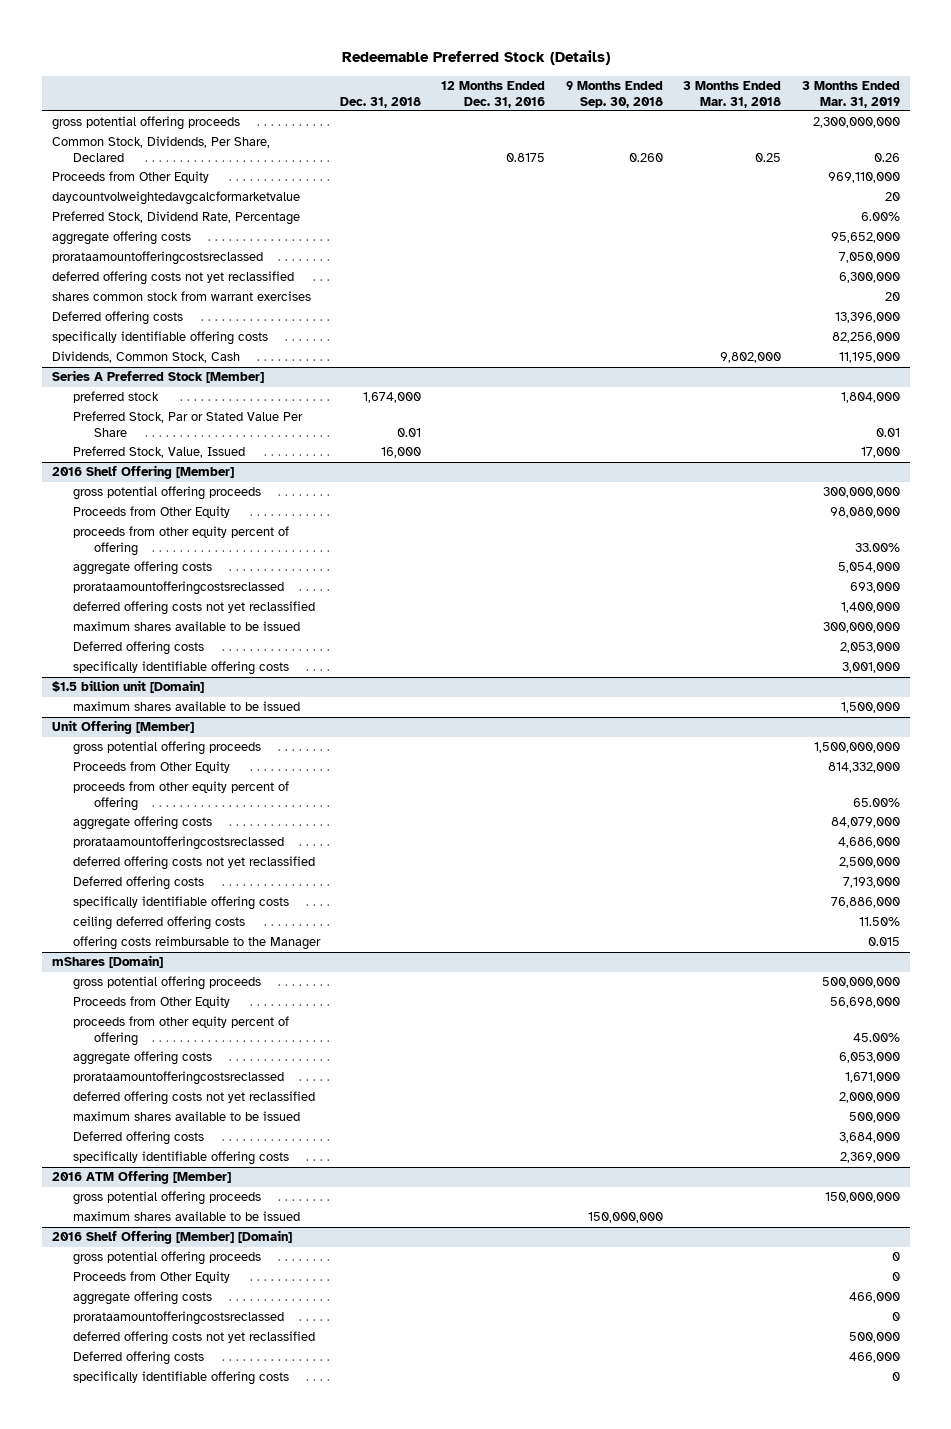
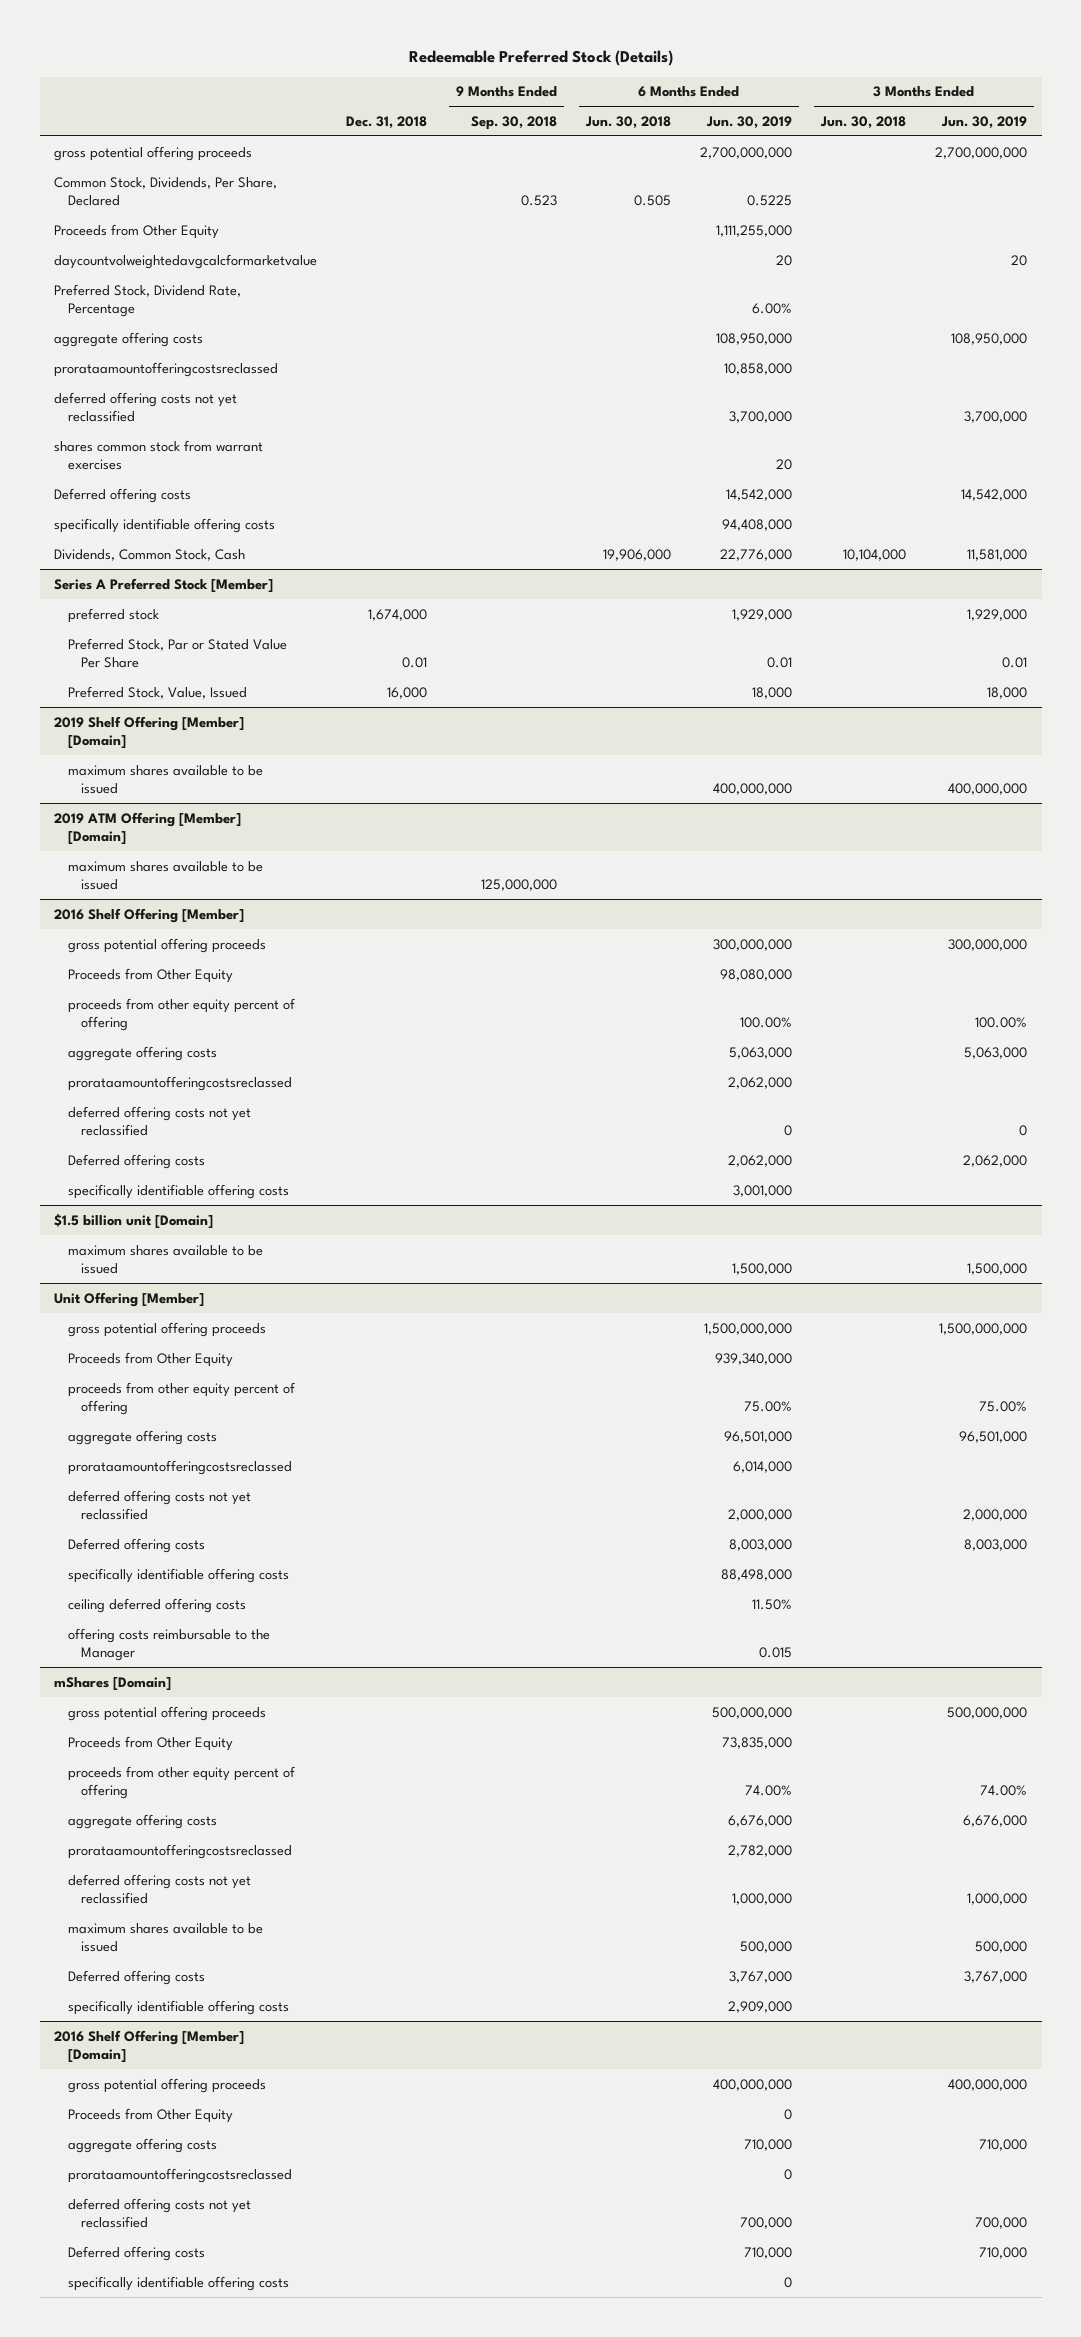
- | Dec. 31, 2018 | 12 Months Ended Dec. 31, 2016 | 9 Months Ended Sep. 30, 2018 | 3 Months Ended Mar. 31, 2018 | 3 Months Ended Mar. 31, 2019
+ | Dec. 31, 2018 | 9 Months Ended Sep. 30, 2018 | 6 Months Ended Jun. 30, 2018 | 6 Months Ended Jun. 30, 2019 | 3 Months Ended Jun. 30, 2018 | 3 Months Ended Jun. 30, 2019
- Common Stock, Dividends, Per Share, Declared | | 0.8175 | 0.260 | 0.25 | 0.26
+ Common Stock, Dividends, Per Share, Declared | | 0.523 | 0.505 | 0.5225 | |
+ 2019 Shelf Offering [Member] [Domain]
+ maximum shares available to be issued | | | | 400,000,000 | | 400,000,000
+ 2019 ATM Offering [Member] [Domain]
+ maximum shares available to be issued | | 125,000,000 | | | |
@ 2016 Shelf Offering [Member]
- maximum shares available to be issued | | | | | 300,000,000
- 2016 ATM Offering [Member]
- gross potential offering proceeds | | | | | 150,000,000
- maximum shares available to be issued | | | 150,000,000 | |

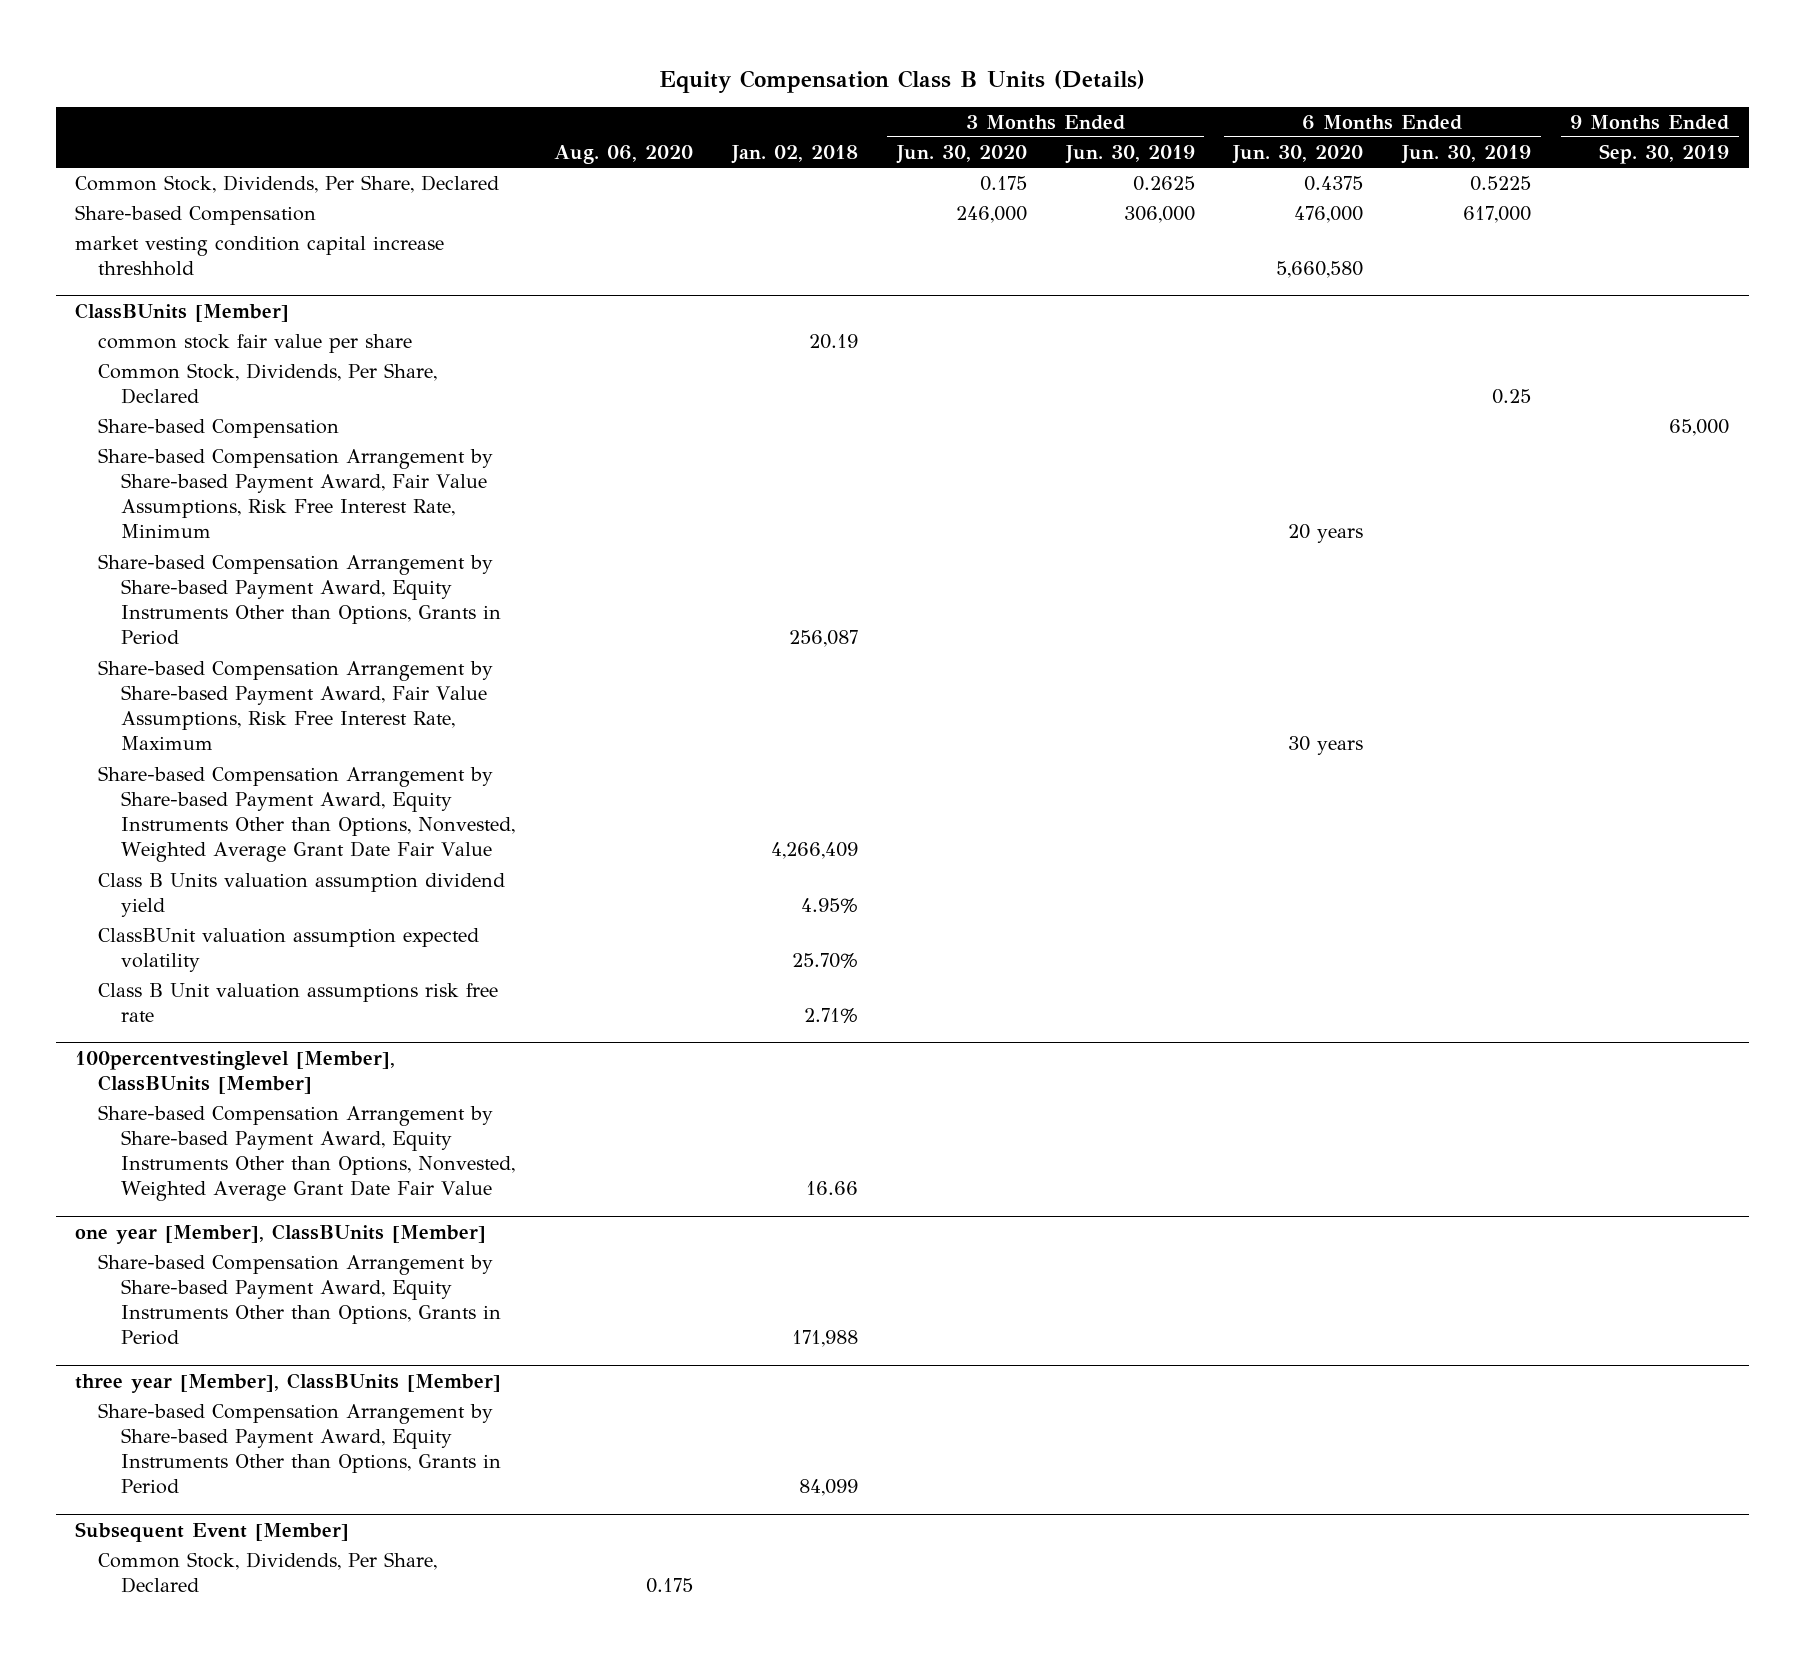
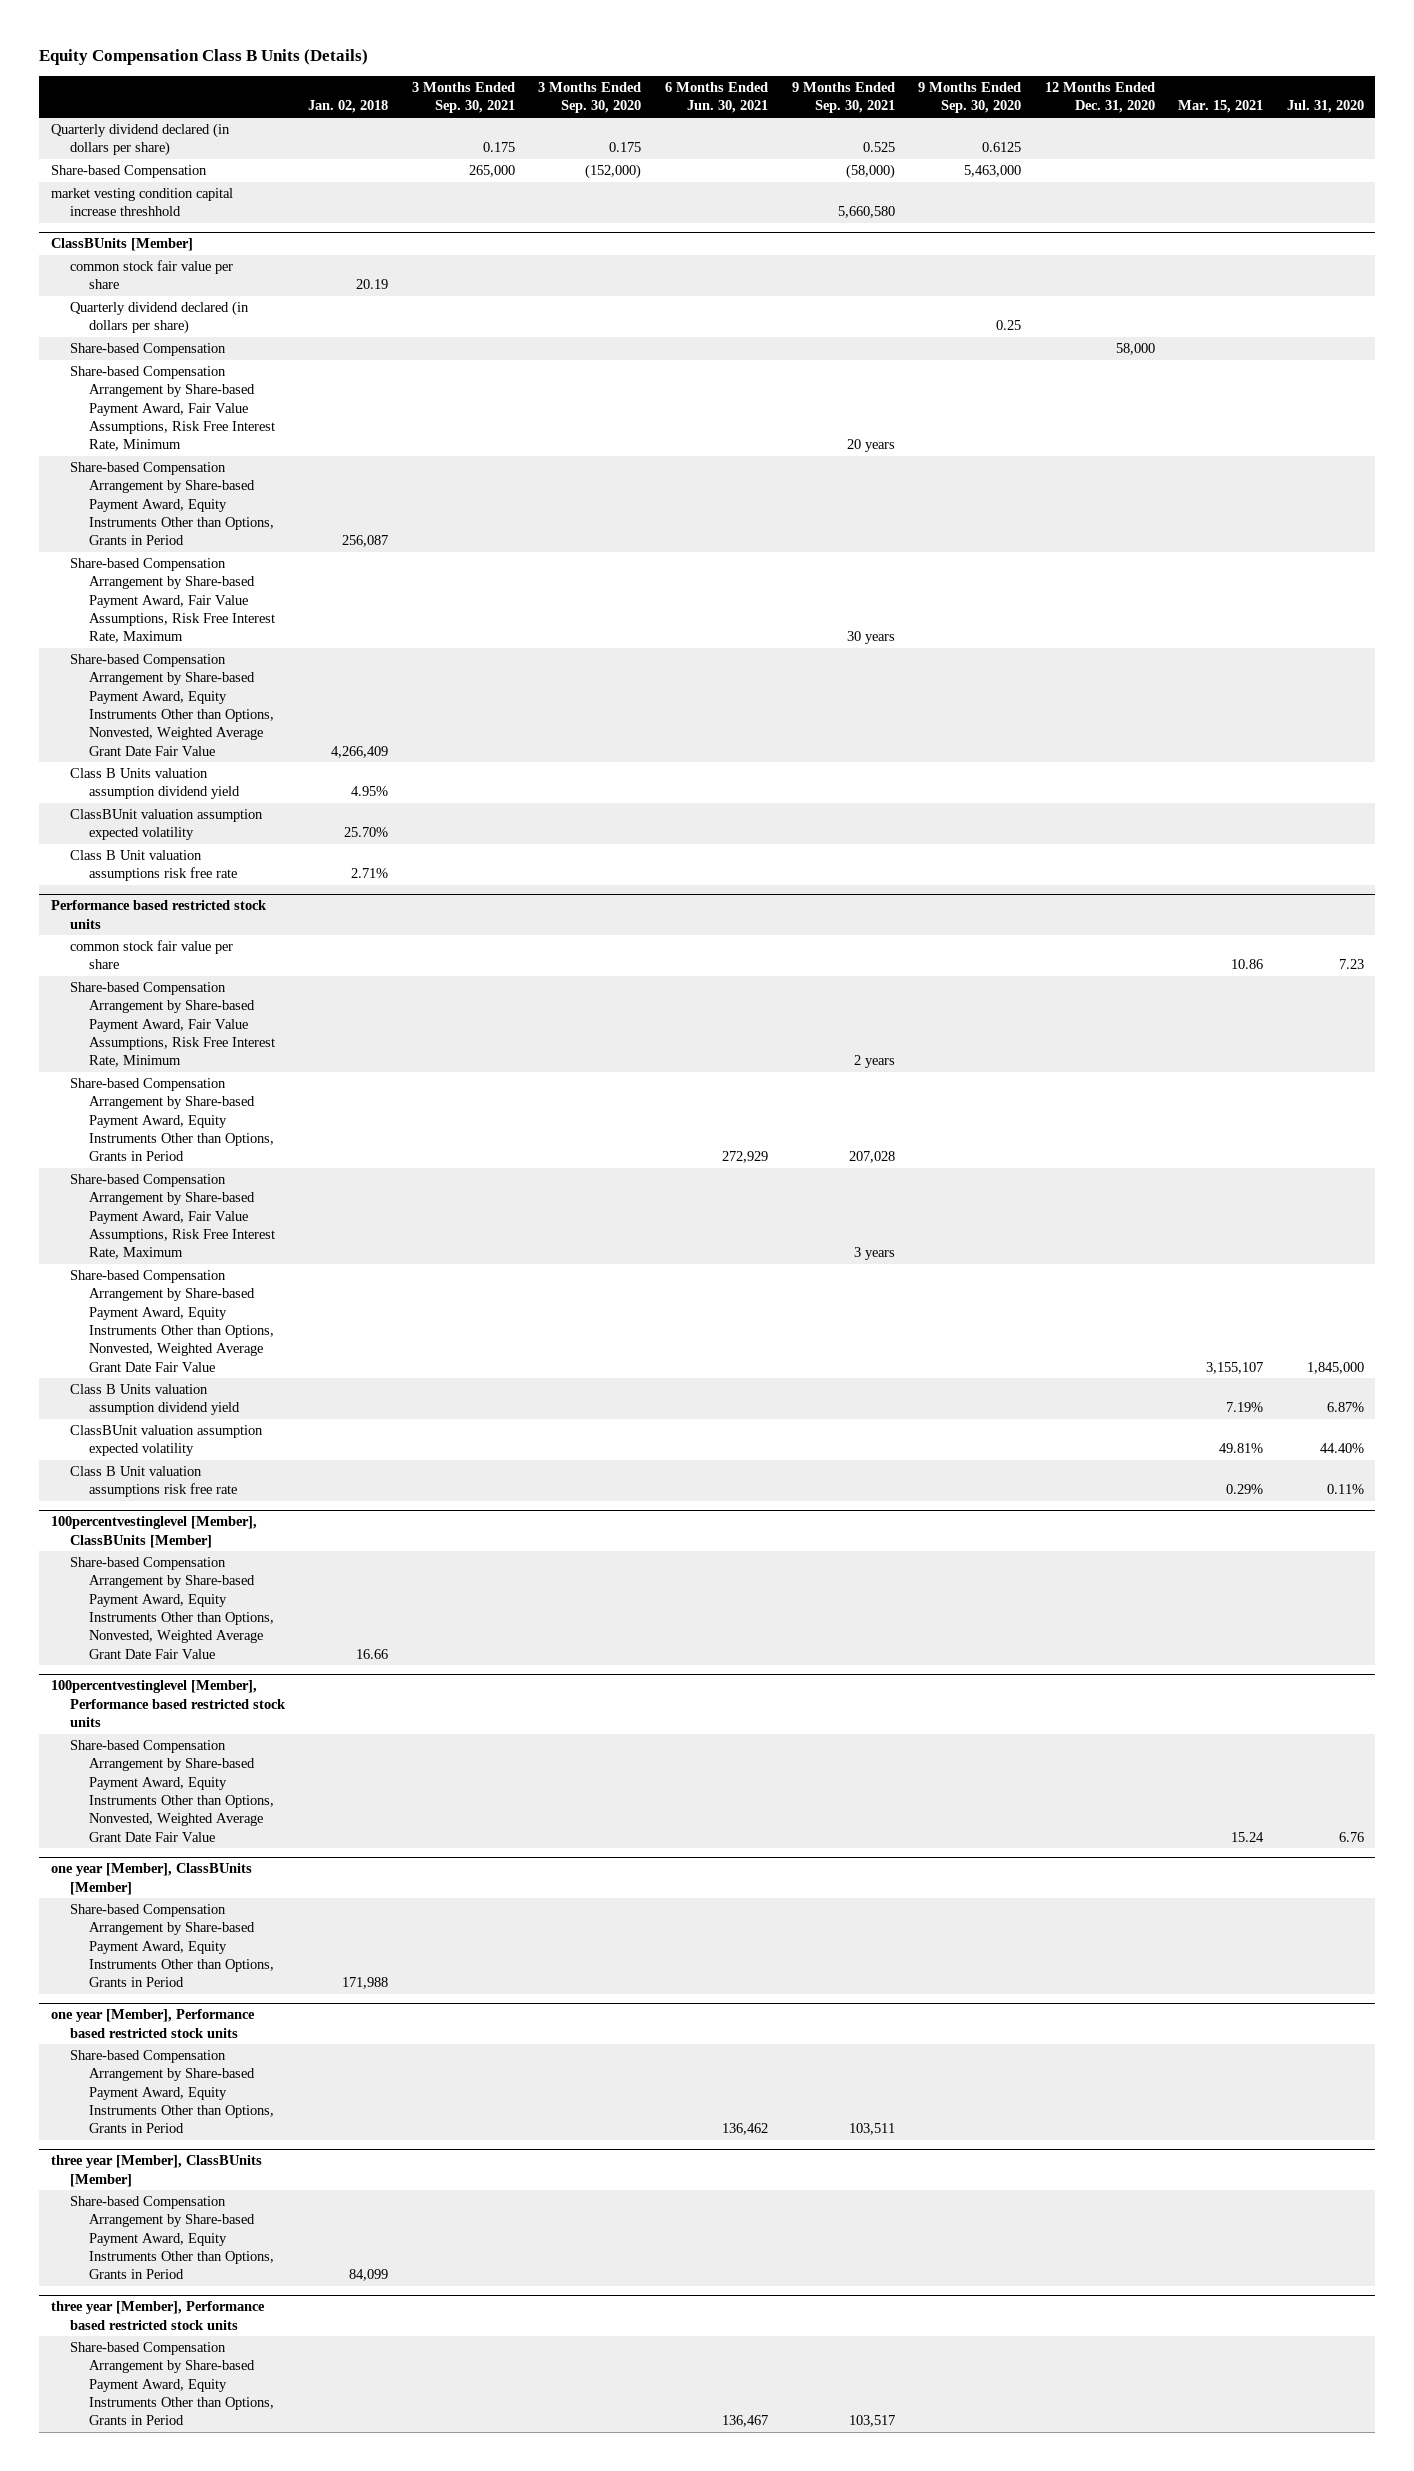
- | Aug. 06, 2020 | Jan. 02, 2018 | 3 Months Ended Jun. 30, 2020 | 3 Months Ended Jun. 30, 2019 | 6 Months Ended Jun. 30, 2020 | 6 Months Ended Jun. 30, 2019 | 9 Months Ended Sep. 30, 2019
+ | Jan. 02, 2018 | 3 Months Ended Sep. 30, 2021 | 3 Months Ended Sep. 30, 2020 | 6 Months Ended Jun. 30, 2021 | 9 Months Ended Sep. 30, 2021 | 9 Months Ended Sep. 30, 2020 | 12 Months Ended Dec. 31, 2020 | Mar. 15, 2021 | Jul. 31, 2020
- Common Stock, Dividends, Per Share, Declared | | | 0.175 | 0.2625 | 0.4375 | 0.5225 |
+ Quarterly dividend declared (in dollars per share) | | 0.175 | 0.175 | | 0.525 | 0.6125 | | |
@ ClassBUnits [Member]
- Common Stock, Dividends, Per Share, Declared | | | | | | 0.25 |
+ Quarterly dividend declared (in dollars per share) | | | | | | 0.25 | | |
+ Performance based restricted stock units
+ common stock fair value per share | | | | | | | | 10.86 | 7.23
+ Share-based Compensation Arrangement by Share-based Payment Award, Fair Value Assumptions, Risk Free Interest Rate, Minimum | | | | | 2 years | | | |
+ Share-based Compensation Arrangement by Share-based Payment Award, Equity Instruments Other than Options, Grants in Period | | | | 272,929 | 207,028 | | | |
+ Share-based Compensation Arrangement by Share-based Payment Award, Fair Value Assumptions, Risk Free Interest Rate, Maximum | | | | | 3 years | | | |
+ Share-based Compensation Arrangement by Share-based Payment Award, Equity Instruments Other than Options, Nonvested, Weighted Average Grant Date Fair Value | | | | | | | | 3,155,107 | 1,845,000
+ Class B Units valuation assumption dividend yield | | | | | | | | 7.19% | 6.87%
+ ClassBUnit valuation assumption expected volatility | | | | | | | | 49.81% | 44.40%
+ Class B Unit valuation assumptions risk free rate | | | | | | | | 0.29% | 0.11%
+ 100percentvestinglevel [Member], Performance based restricted stock units
+ Share-based Compensation Arrangement by Share-based Payment Award, Equity Instruments Other than Options, Nonvested, Weighted Average Grant Date Fair Value | | | | | | | | 15.24 | 6.76
+ one year [Member], Performance based restricted stock units
+ Share-based Compensation Arrangement by Share-based Payment Award, Equity Instruments Other than Options, Grants in Period | | | | 136,462 | 103,511 | | | |
- Subsequent Event [Member]
- Common Stock, Dividends, Per Share, Declared | 0.175 | | | | | |
+ three year [Member], Performance based restricted stock units
+ Share-based Compensation Arrangement by Share-based Payment Award, Equity Instruments Other than Options, Grants in Period | | | | 136,467 | 103,517 | | | |

